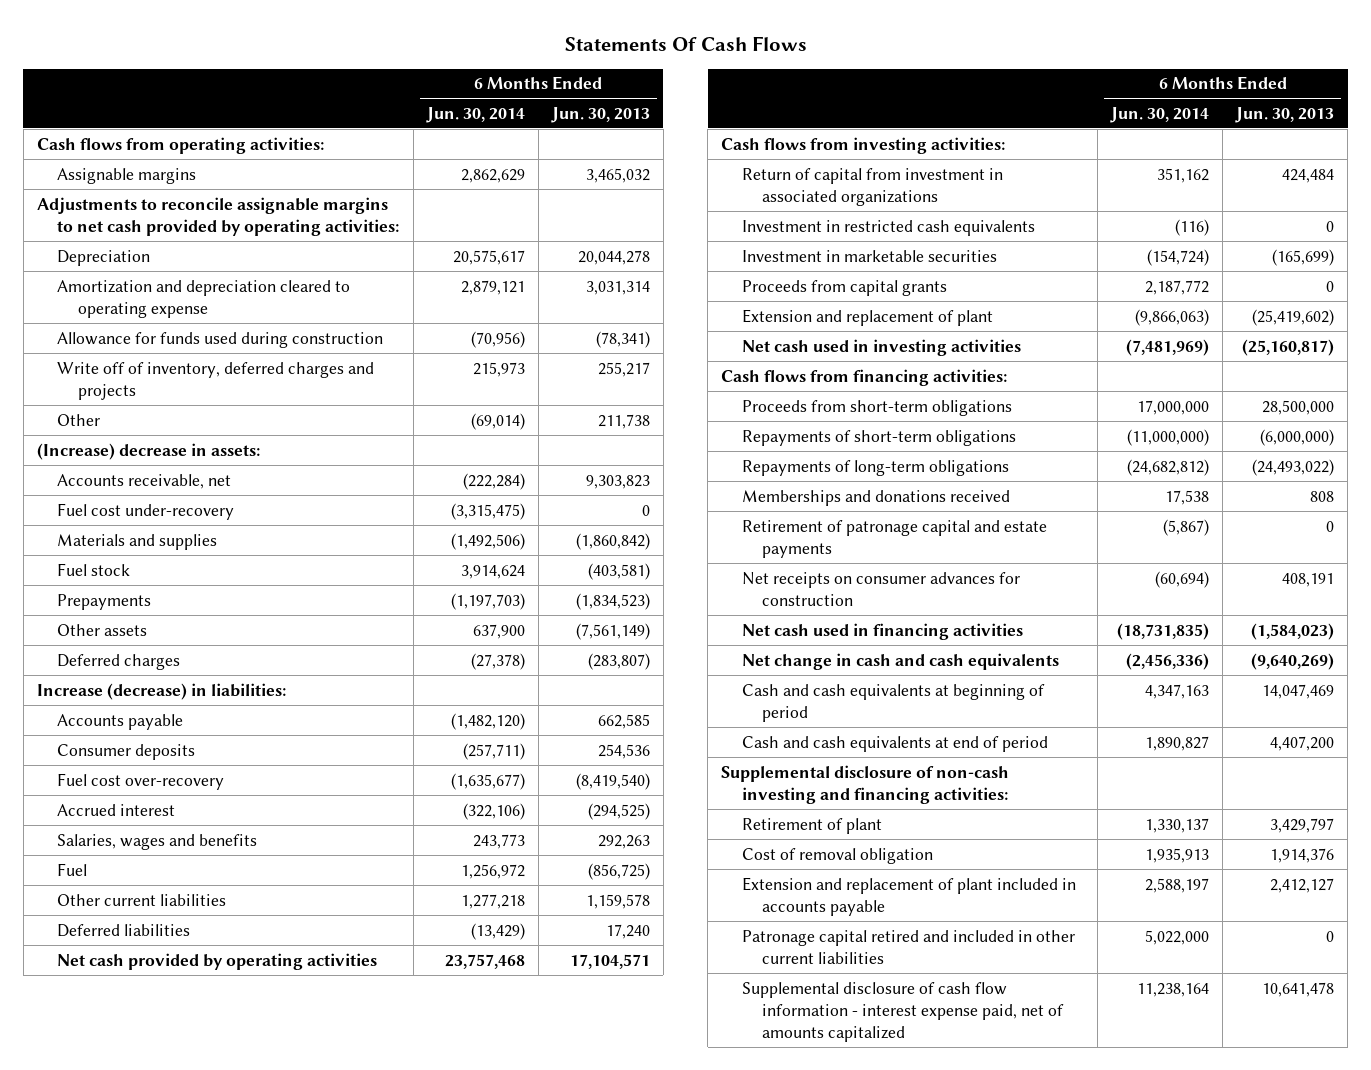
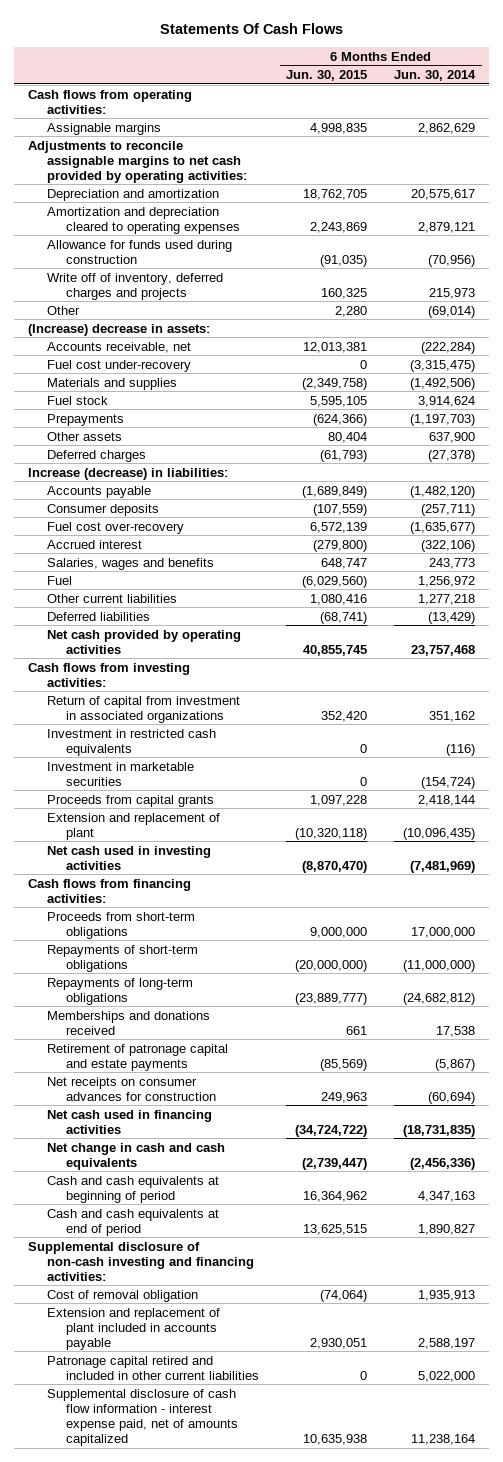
- | 6 Months Ended Jun. 30, 2014 | 6 Months Ended Jun. 30, 2013
+ | 6 Months Ended Jun. 30, 2015 | 6 Months Ended Jun. 30, 2014
- Depreciation | 20,575,617 | 20,044,278
- Amortization and depreciation cleared to operating expense | 2,879,121 | 3,031,314
+ Depreciation and amortization | 18,762,705 | 20,575,617
+ Amortization and depreciation cleared to operating expenses | 2,243,869 | 2,879,121
- Proceeds from capital grants | 2,187,772 | 0
- Extension and replacement of plant | (9,866,063) | (25,419,602)
+ Proceeds from capital grants | 1,097,228 | 2,418,144
+ Extension and replacement of plant | (10,320,118) | (10,096,435)
- Retirement of plant | 1,330,137 | 3,429,797

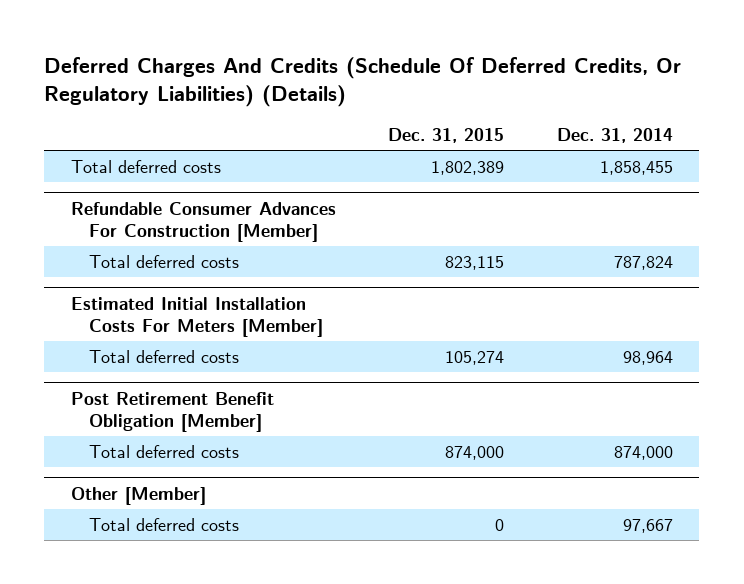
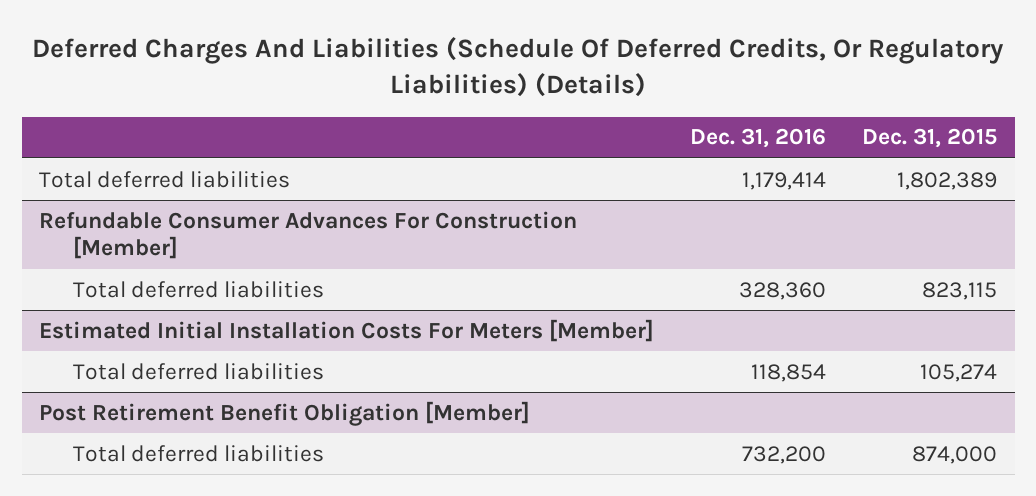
- Deferred Charges And Credits (Schedule Of Deferred Credits, Or Regulatory Liabilities) (Details)
+ Deferred Charges And Liabilities (Schedule Of Deferred Credits, Or Regulatory Liabilities) (Details)
- | Dec. 31, 2015 | Dec. 31, 2014
+ | Dec. 31, 2016 | Dec. 31, 2015
- Total deferred costs | 1,802,389 | 1,858,455
+ Total deferred liabilities | 1,179,414 | 1,802,389
@ Refundable Consumer Advances For Construction [Member]
- Total deferred costs | 823,115 | 787,824
+ Total deferred liabilities | 328,360 | 823,115
@ Estimated Initial Installation Costs For Meters [Member]
- Total deferred costs | 105,274 | 98,964
+ Total deferred liabilities | 118,854 | 105,274
@ Post Retirement Benefit Obligation [Member]
- Total deferred costs | 874,000 | 874,000
- Other [Member]
- Total deferred costs | 0 | 97,667
@ Post Retirement Benefit Obligation [Member]
+ Total deferred liabilities | 732,200 | 874,000

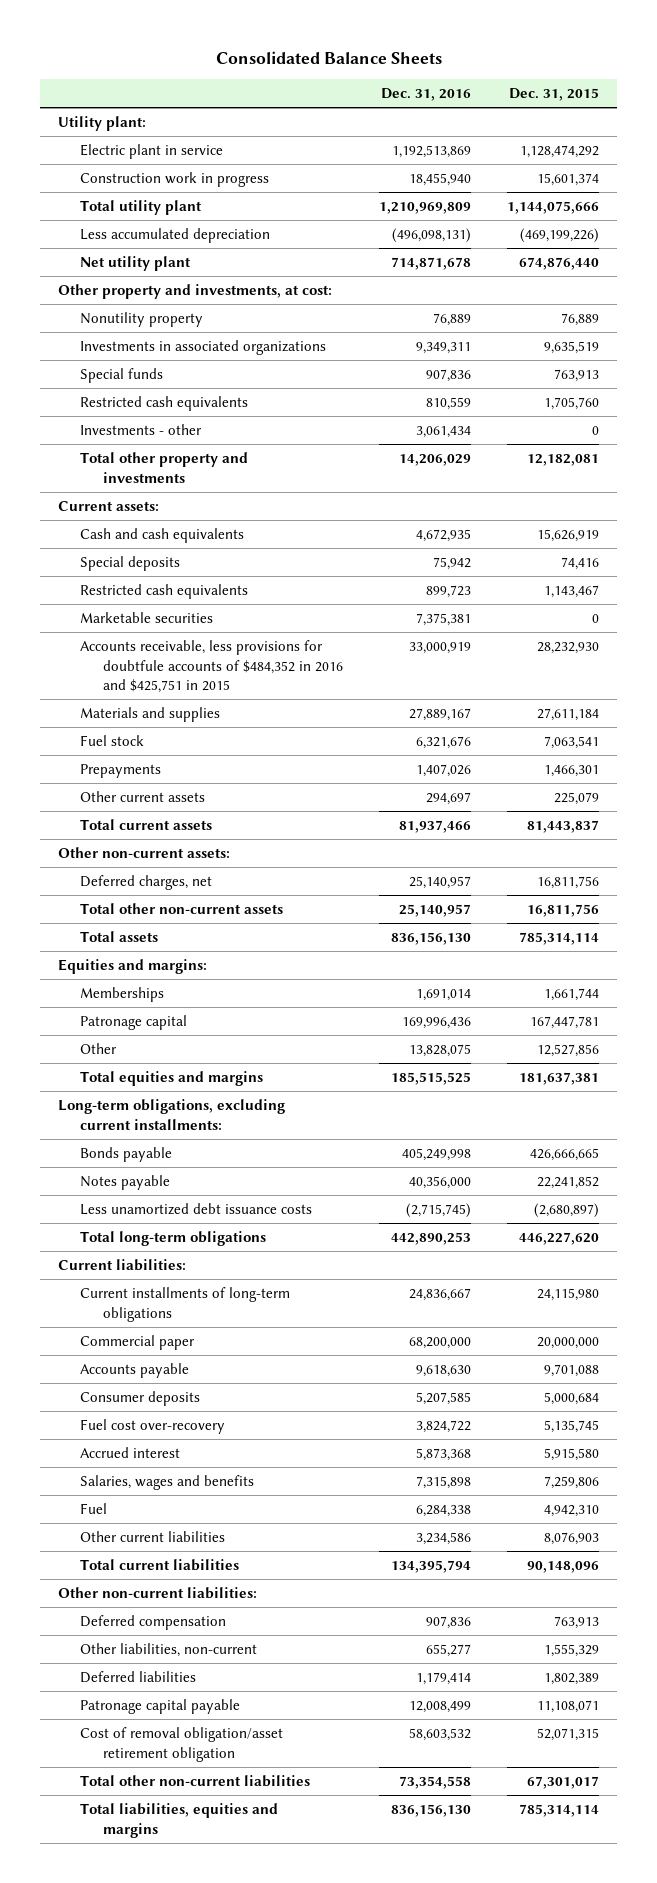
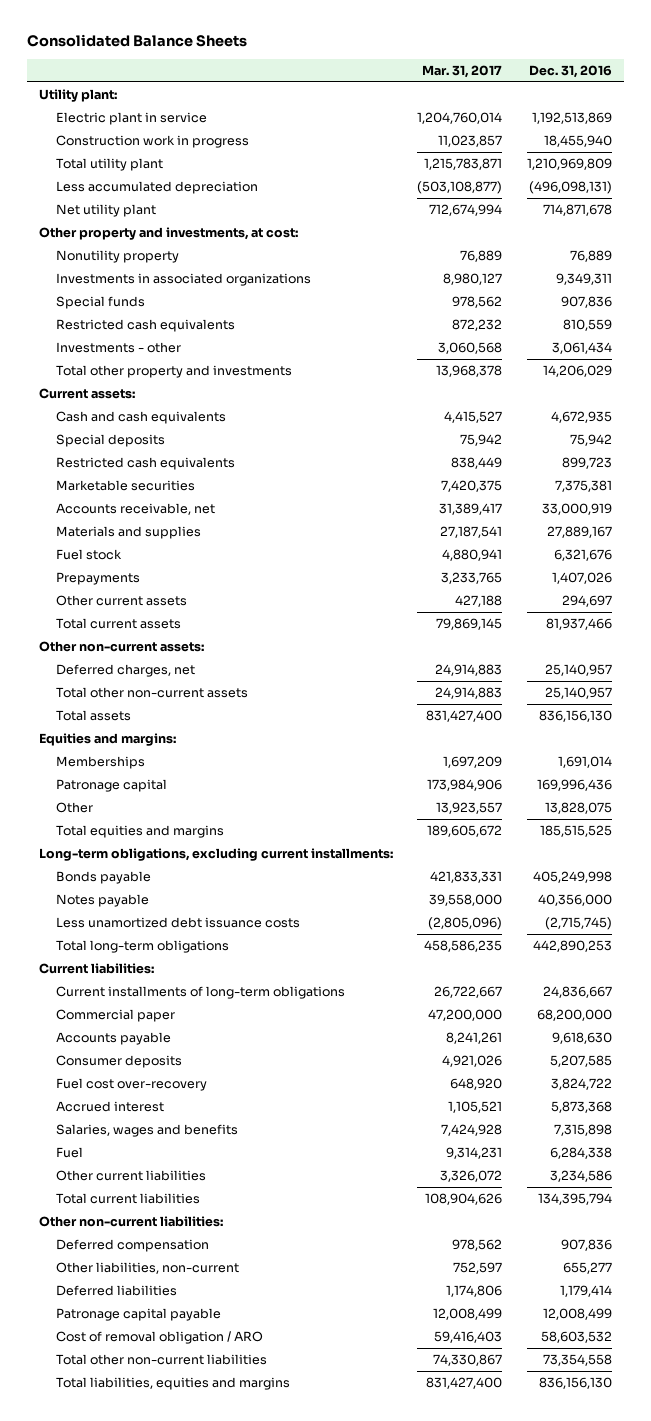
- | Dec. 31, 2016 | Dec. 31, 2015
+ | Mar. 31, 2017 | Dec. 31, 2016
- Accounts receivable, less provisions for doubtfule accounts of $484,352 in 2016 and $425,751 in 2015 | 33,000,919 | 28,232,930
+ Accounts receivable, net | 31,389,417 | 33,000,919
- Cost of removal obligation/asset retirement obligation | 58,603,532 | 52,071,315
+ Cost of removal obligation / ARO | 59,416,403 | 58,603,532

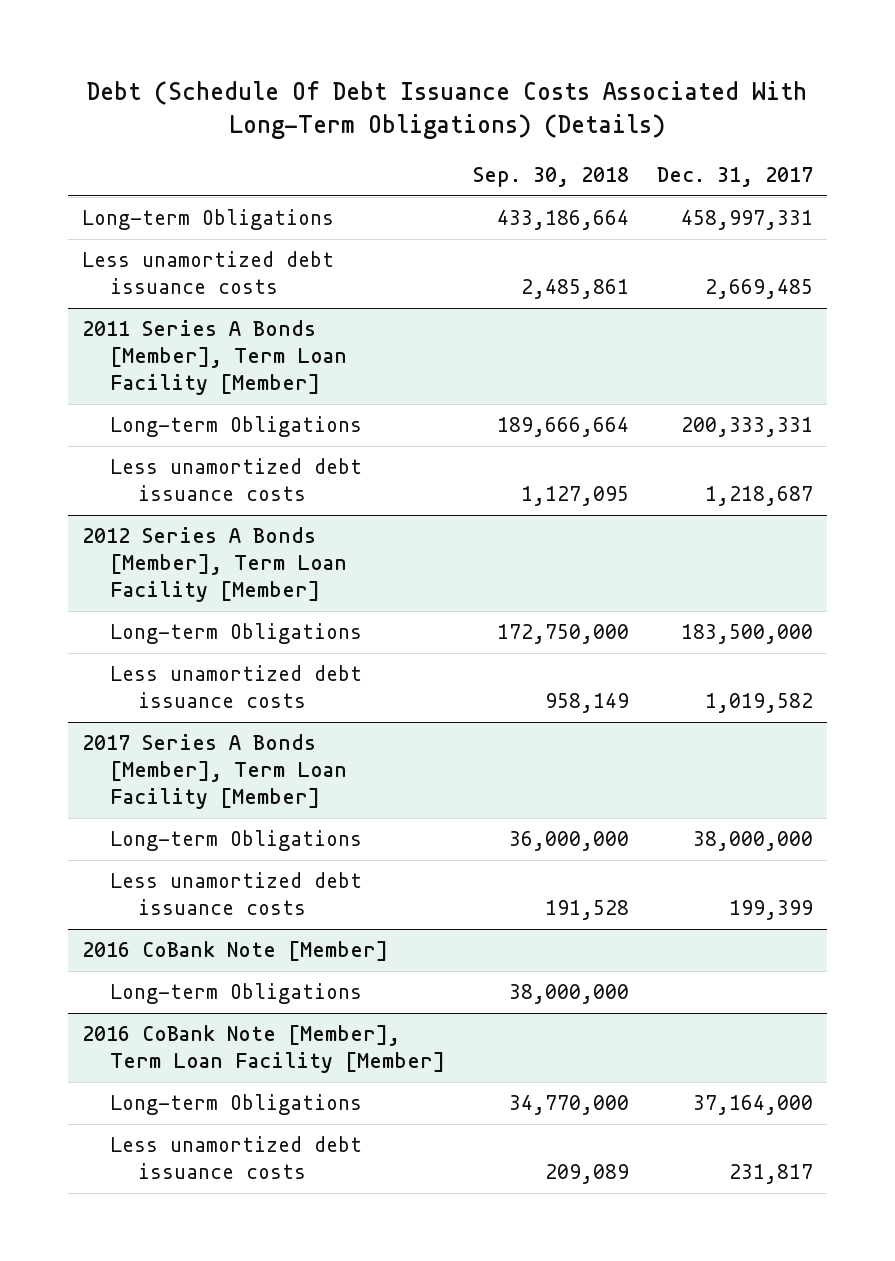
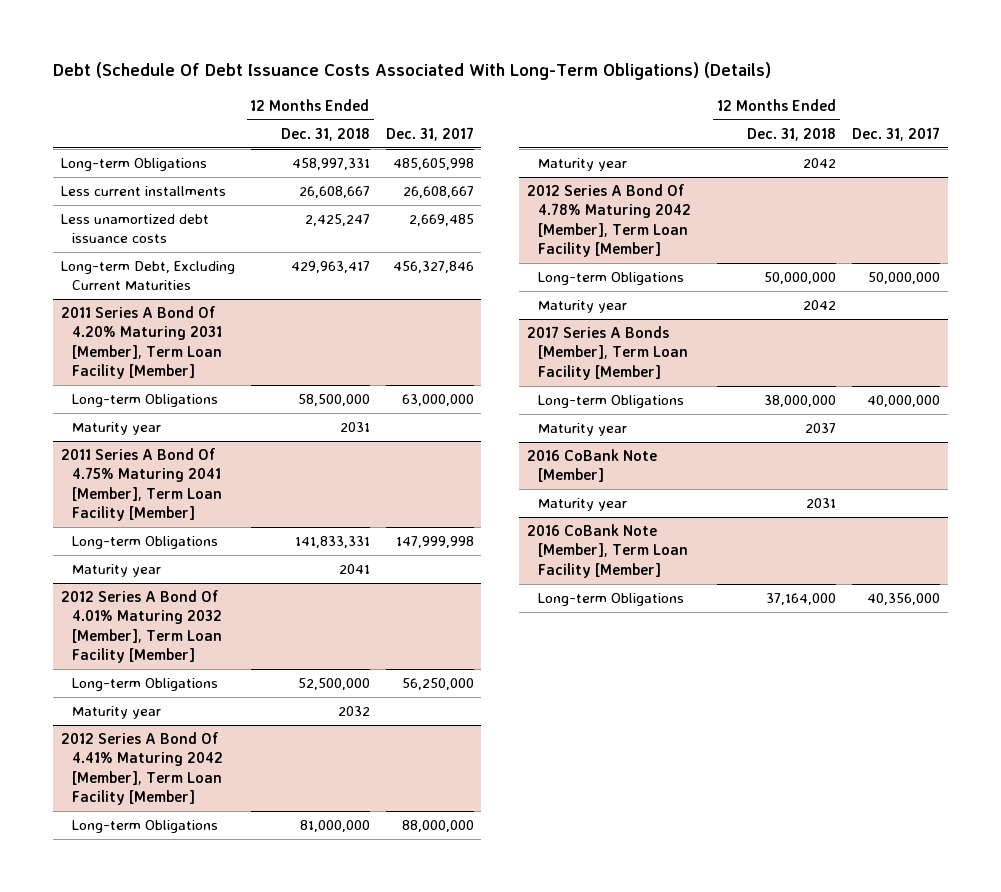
- | Sep. 30, 2018 | Dec. 31, 2017
+ | 12 Months Ended Dec. 31, 2018 | Dec. 31, 2017
- Long-term Obligations | 433,186,664 | 458,997,331
+ Long-term Obligations | 458,997,331 | 485,605,998
+ Less current installments | 26,608,667 | 26,608,667
- 2011 Series A Bonds [Member], Term Loan Facility [Member]
- Long-term Obligations | 189,666,664 | 200,333,331
- Less unamortized debt issuance costs | 1,127,095 | 1,218,687
- 2012 Series A Bonds [Member], Term Loan Facility [Member]
- Long-term Obligations | 172,750,000 | 183,500,000
- Less unamortized debt issuance costs | 958,149 | 1,019,582
+ Long-term Debt, Excluding Current Maturities | 429,963,417 | 456,327,846
+ 2011 Series A Bond Of 4.20% Maturing 2031 [Member], Term Loan Facility [Member]
+ Long-term Obligations | 58,500,000 | 63,000,000
+ Maturity year | 2031 |
+ 2011 Series A Bond Of 4.75% Maturing 2041 [Member], Term Loan Facility [Member]
+ Long-term Obligations | 141,833,331 | 147,999,998
+ Maturity year | 2041 |
+ 2012 Series A Bond Of 4.01% Maturing 2032 [Member], Term Loan Facility [Member]
+ Long-term Obligations | 52,500,000 | 56,250,000
+ Maturity year | 2032 |
+ 2012 Series A Bond Of 4.41% Maturing 2042 [Member], Term Loan Facility [Member]
+ Long-term Obligations | 81,000,000 | 88,000,000
+ Maturity year | 2042 |
+ 2012 Series A Bond Of 4.78% Maturing 2042 [Member], Term Loan Facility [Member]
+ Long-term Obligations | 50,000,000 | 50,000,000
+ Maturity year | 2042 |
@ 2017 Series A Bonds [Member], Term Loan Facility [Member]
- Long-term Obligations | 36,000,000 | 38,000,000
- Less unamortized debt issuance costs | 191,528 | 199,399
+ Long-term Obligations | 38,000,000 | 40,000,000
+ Maturity year | 2037 |
@ 2016 CoBank Note [Member]
- Long-term Obligations | 38,000,000 |
+ Maturity year | 2031 |
@ 2016 CoBank Note [Member], Term Loan Facility [Member]
- Long-term Obligations | 34,770,000 | 37,164,000
- Less unamortized debt issuance costs | 209,089 | 231,817
+ Long-term Obligations | 37,164,000 | 40,356,000

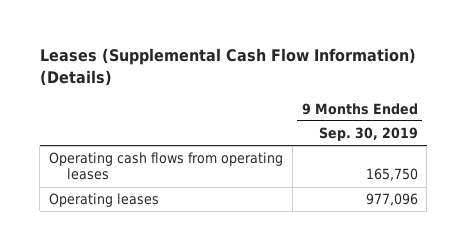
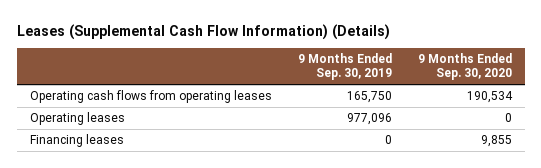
- | 9 Months Ended Sep. 30, 2019
+ | 9 Months Ended Sep. 30, 2019 | 9 Months Ended Sep. 30, 2020
+ Financing leases | 0 | 9,855

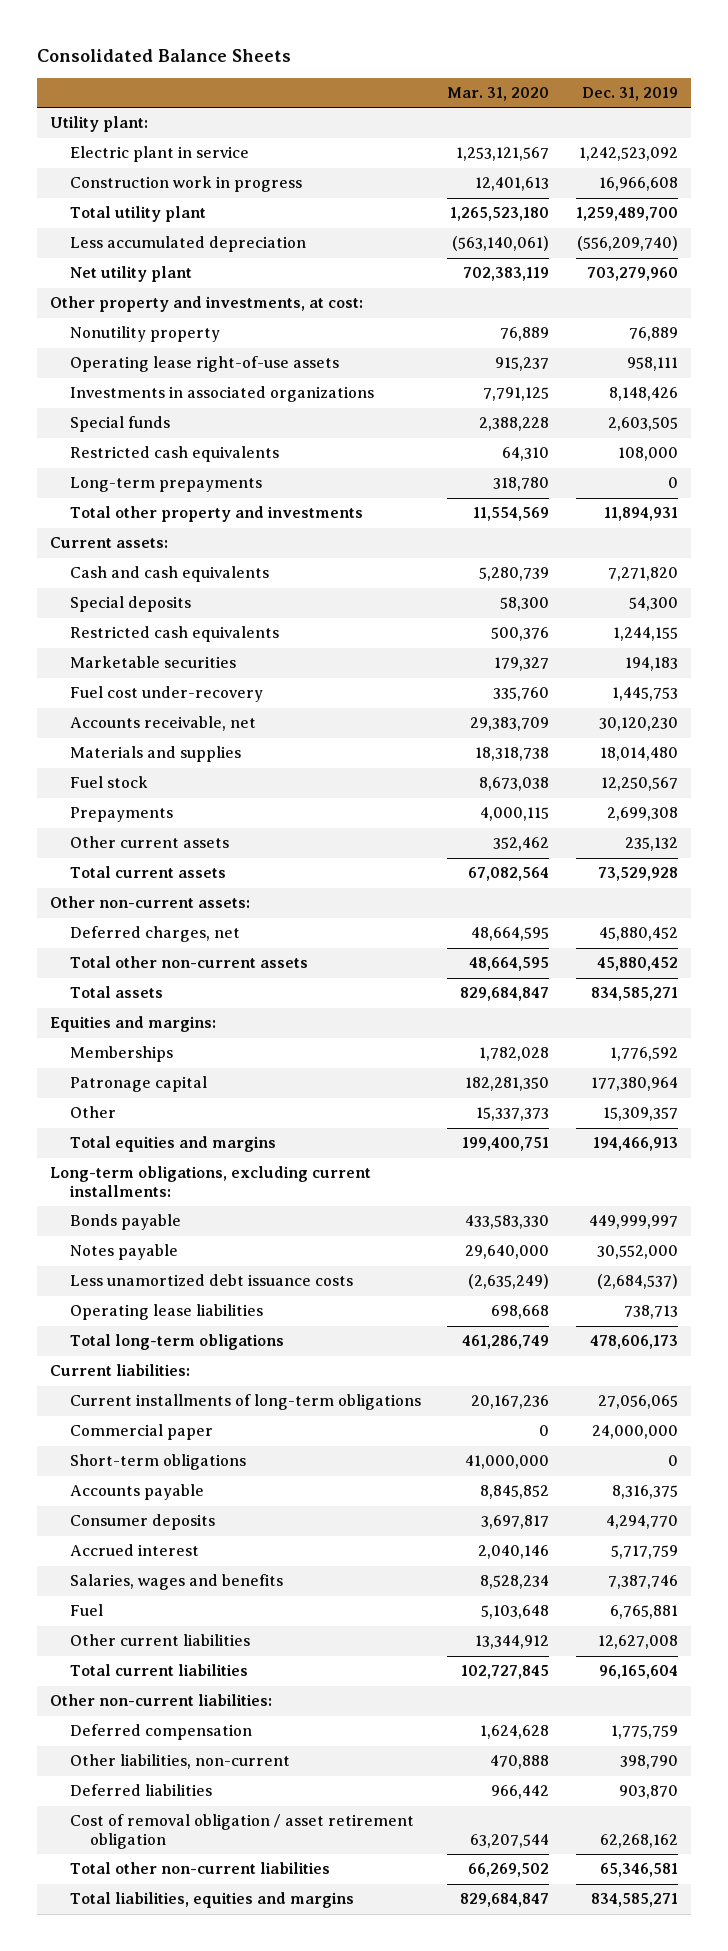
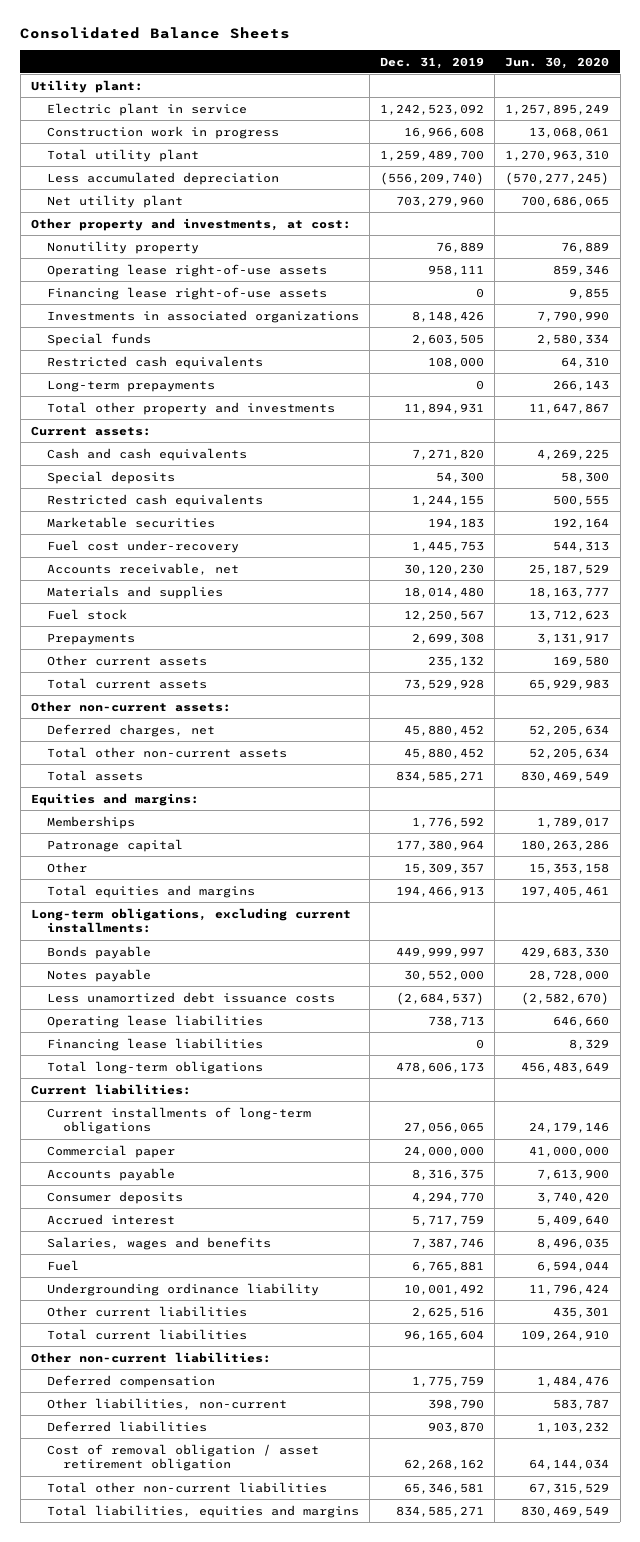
- | Mar. 31, 2020 | Dec. 31, 2019
+ | Dec. 31, 2019 | Jun. 30, 2020
+ Financing lease right-of-use assets | 0 | 9,855
+ Financing lease liabilities | 0 | 8,329
- Short-term obligations | 41,000,000 | 0
- Other current liabilities | 13,344,912 | 12,627,008
+ Undergrounding ordinance liability | 10,001,492 | 11,796,424
+ Other current liabilities | 2,625,516 | 435,301

